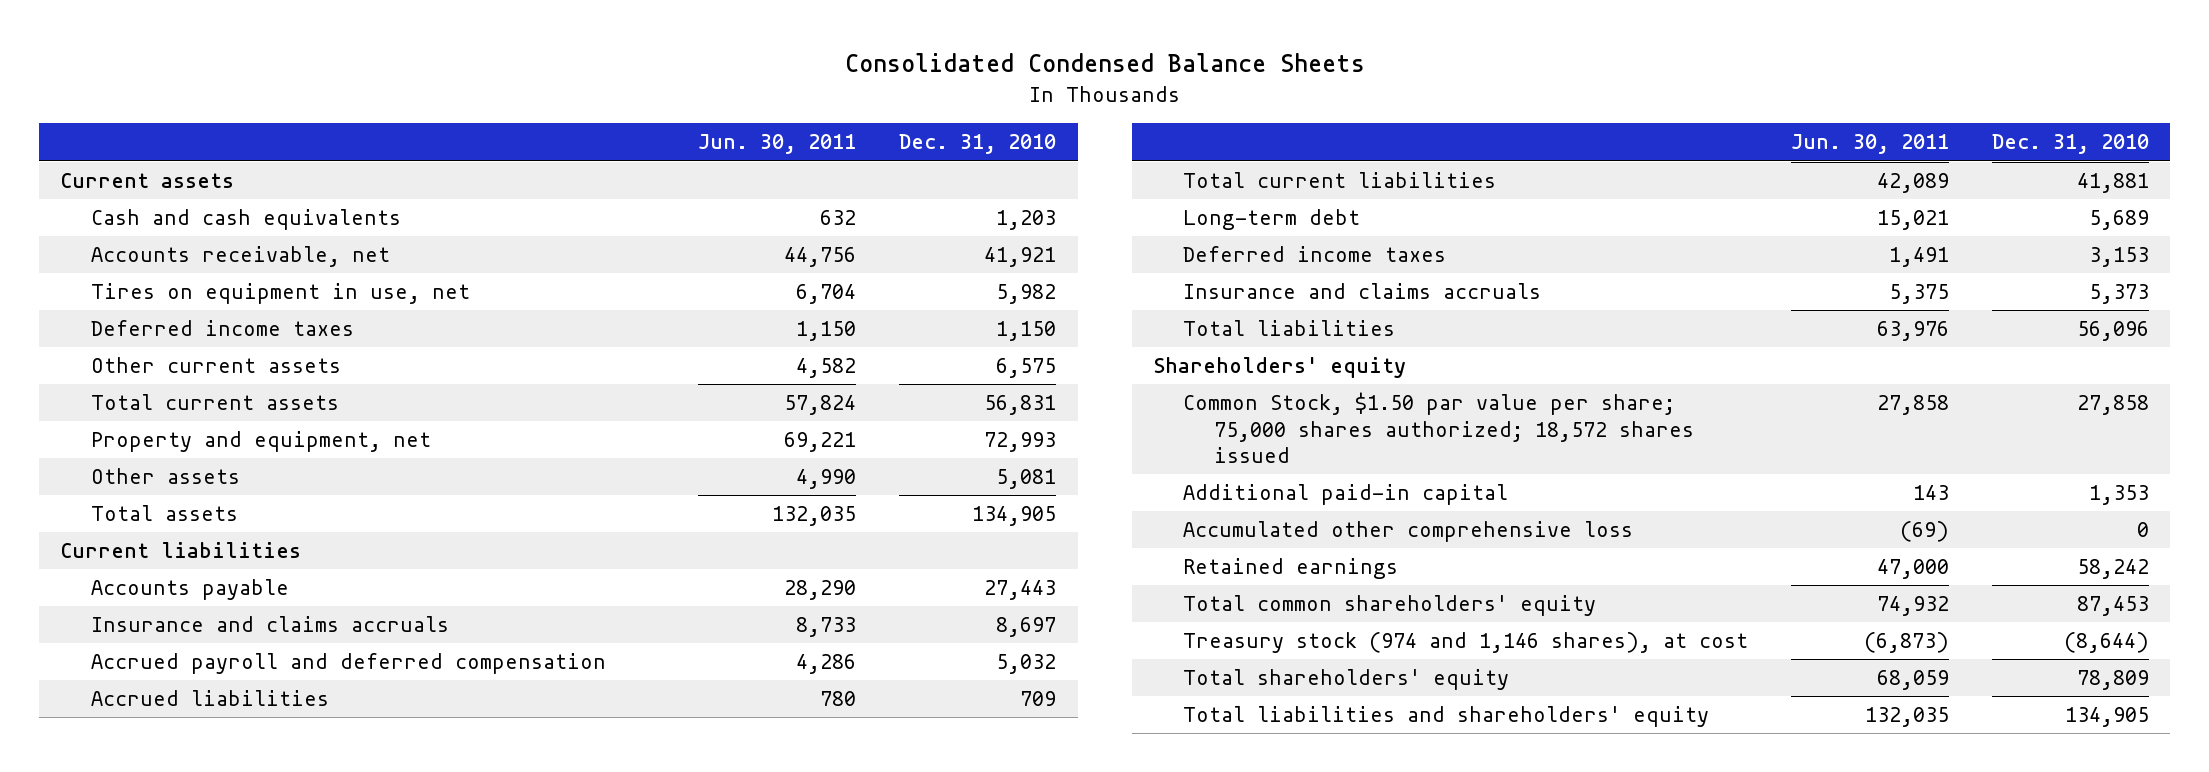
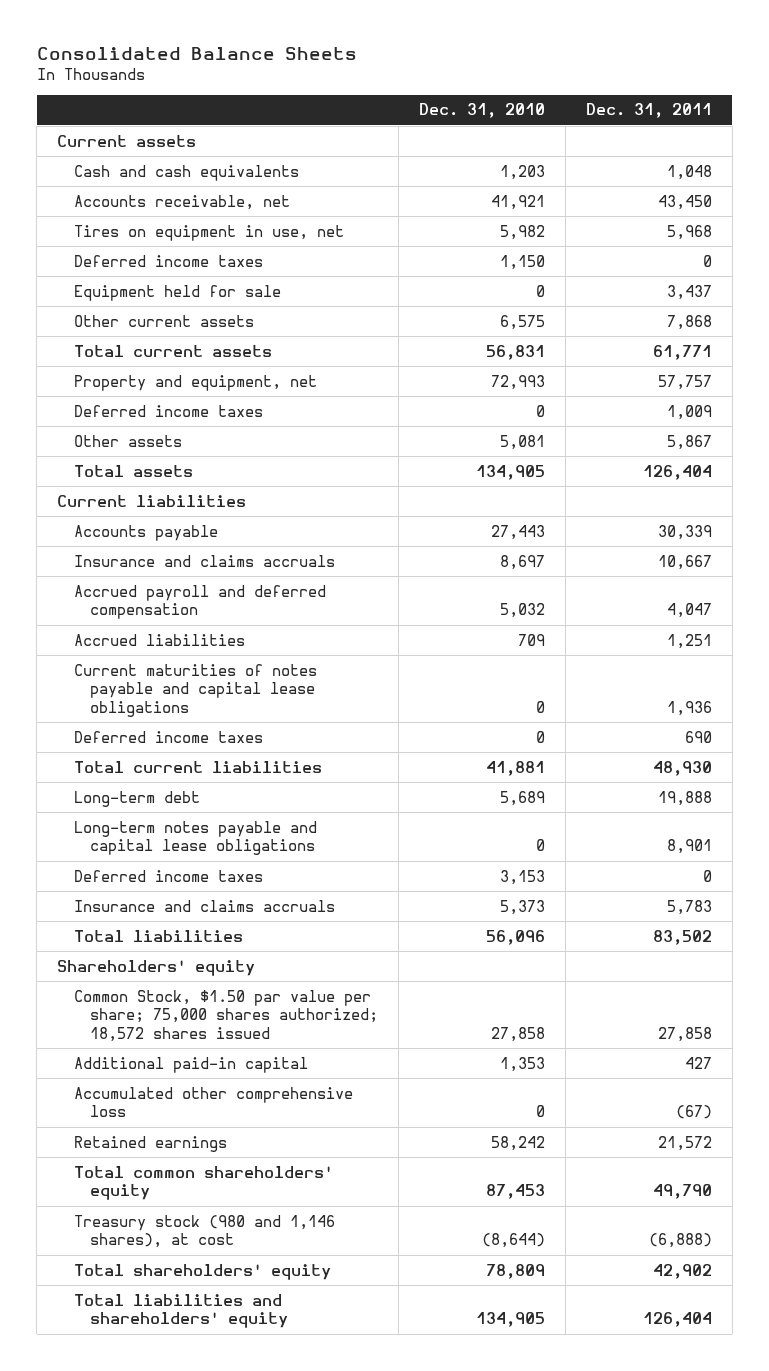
- Consolidated Condensed Balance Sheets
+ Consolidated Balance Sheets
- | Jun. 30, 2011 | Dec. 31, 2010
+ | Dec. 31, 2010 | Dec. 31, 2011
+ Equipment held for sale | 0 | 3,437
+ Deferred income taxes | 0 | 1,009
+ Current maturities of notes payable and capital lease obligations | 0 | 1,936
+ Deferred income taxes | 0 | 690
+ Long-term notes payable and capital lease obligations | 0 | 8,901
- Treasury stock (974 and 1,146 shares), at cost | (6,873) | (8,644)
+ Treasury stock (980 and 1,146 shares), at cost | (8,644) | (6,888)

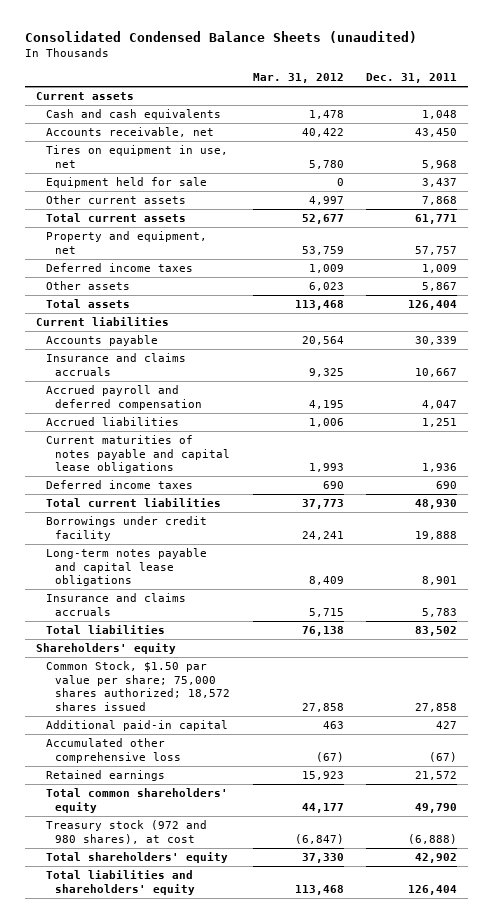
- Consolidated Balance Sheets
+ Consolidated Condensed Balance Sheets (unaudited)
- | Dec. 31, 2010 | Dec. 31, 2011
+ | Mar. 31, 2012 | Dec. 31, 2011
- Deferred income taxes | 1,150 | 0
- Long-term debt | 5,689 | 19,888
+ Borrowings under credit facility | 24,241 | 19,888
- Deferred income taxes | 3,153 | 0
- Treasury stock (980 and 1,146 shares), at cost | (8,644) | (6,888)
+ Treasury stock (972 and 980 shares), at cost | (6,847) | (6,888)

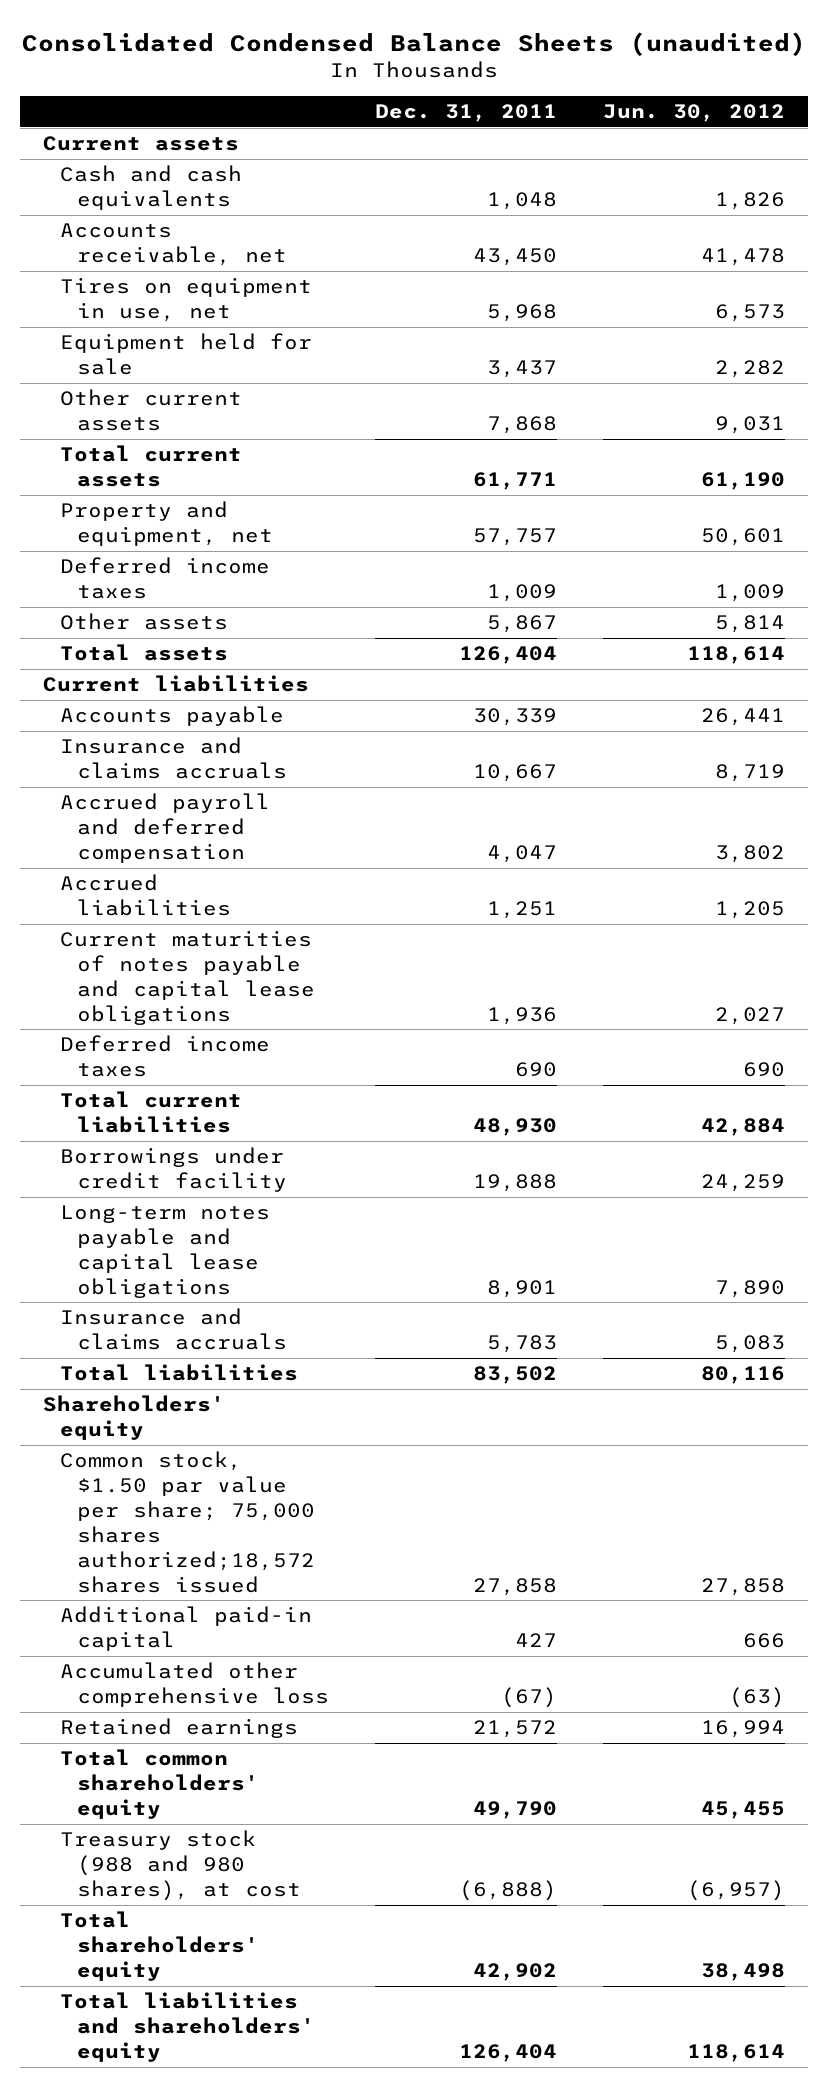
- | Mar. 31, 2012 | Dec. 31, 2011
+ | Dec. 31, 2011 | Jun. 30, 2012
- Common Stock, $1.50 par value per share; 75,000 shares authorized; 18,572 shares issued | 27,858 | 27,858
+ Common stock, $1.50 par value per share; 75,000 shares authorized;18,572 shares issued | 27,858 | 27,858
- Treasury stock (972 and 980 shares), at cost | (6,847) | (6,888)
+ Treasury stock (988 and 980 shares), at cost | (6,888) | (6,957)

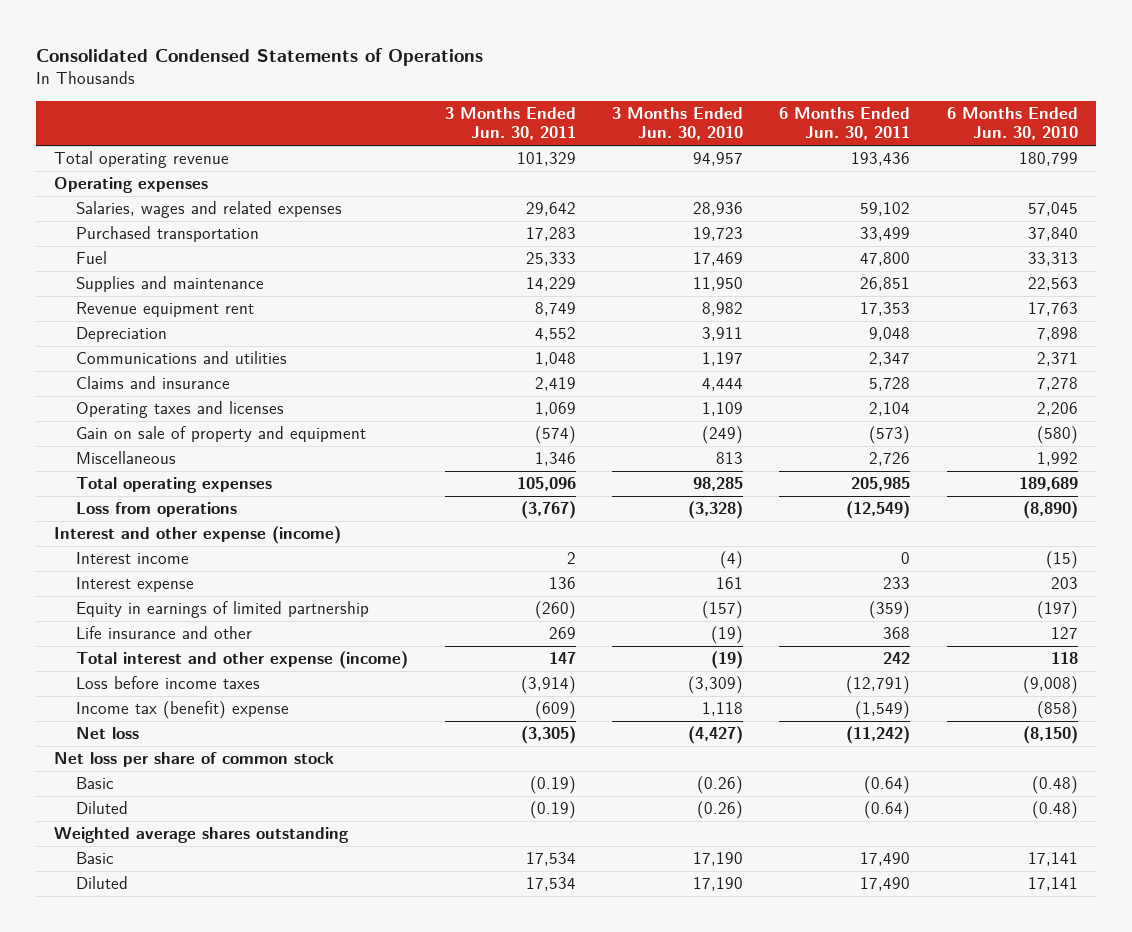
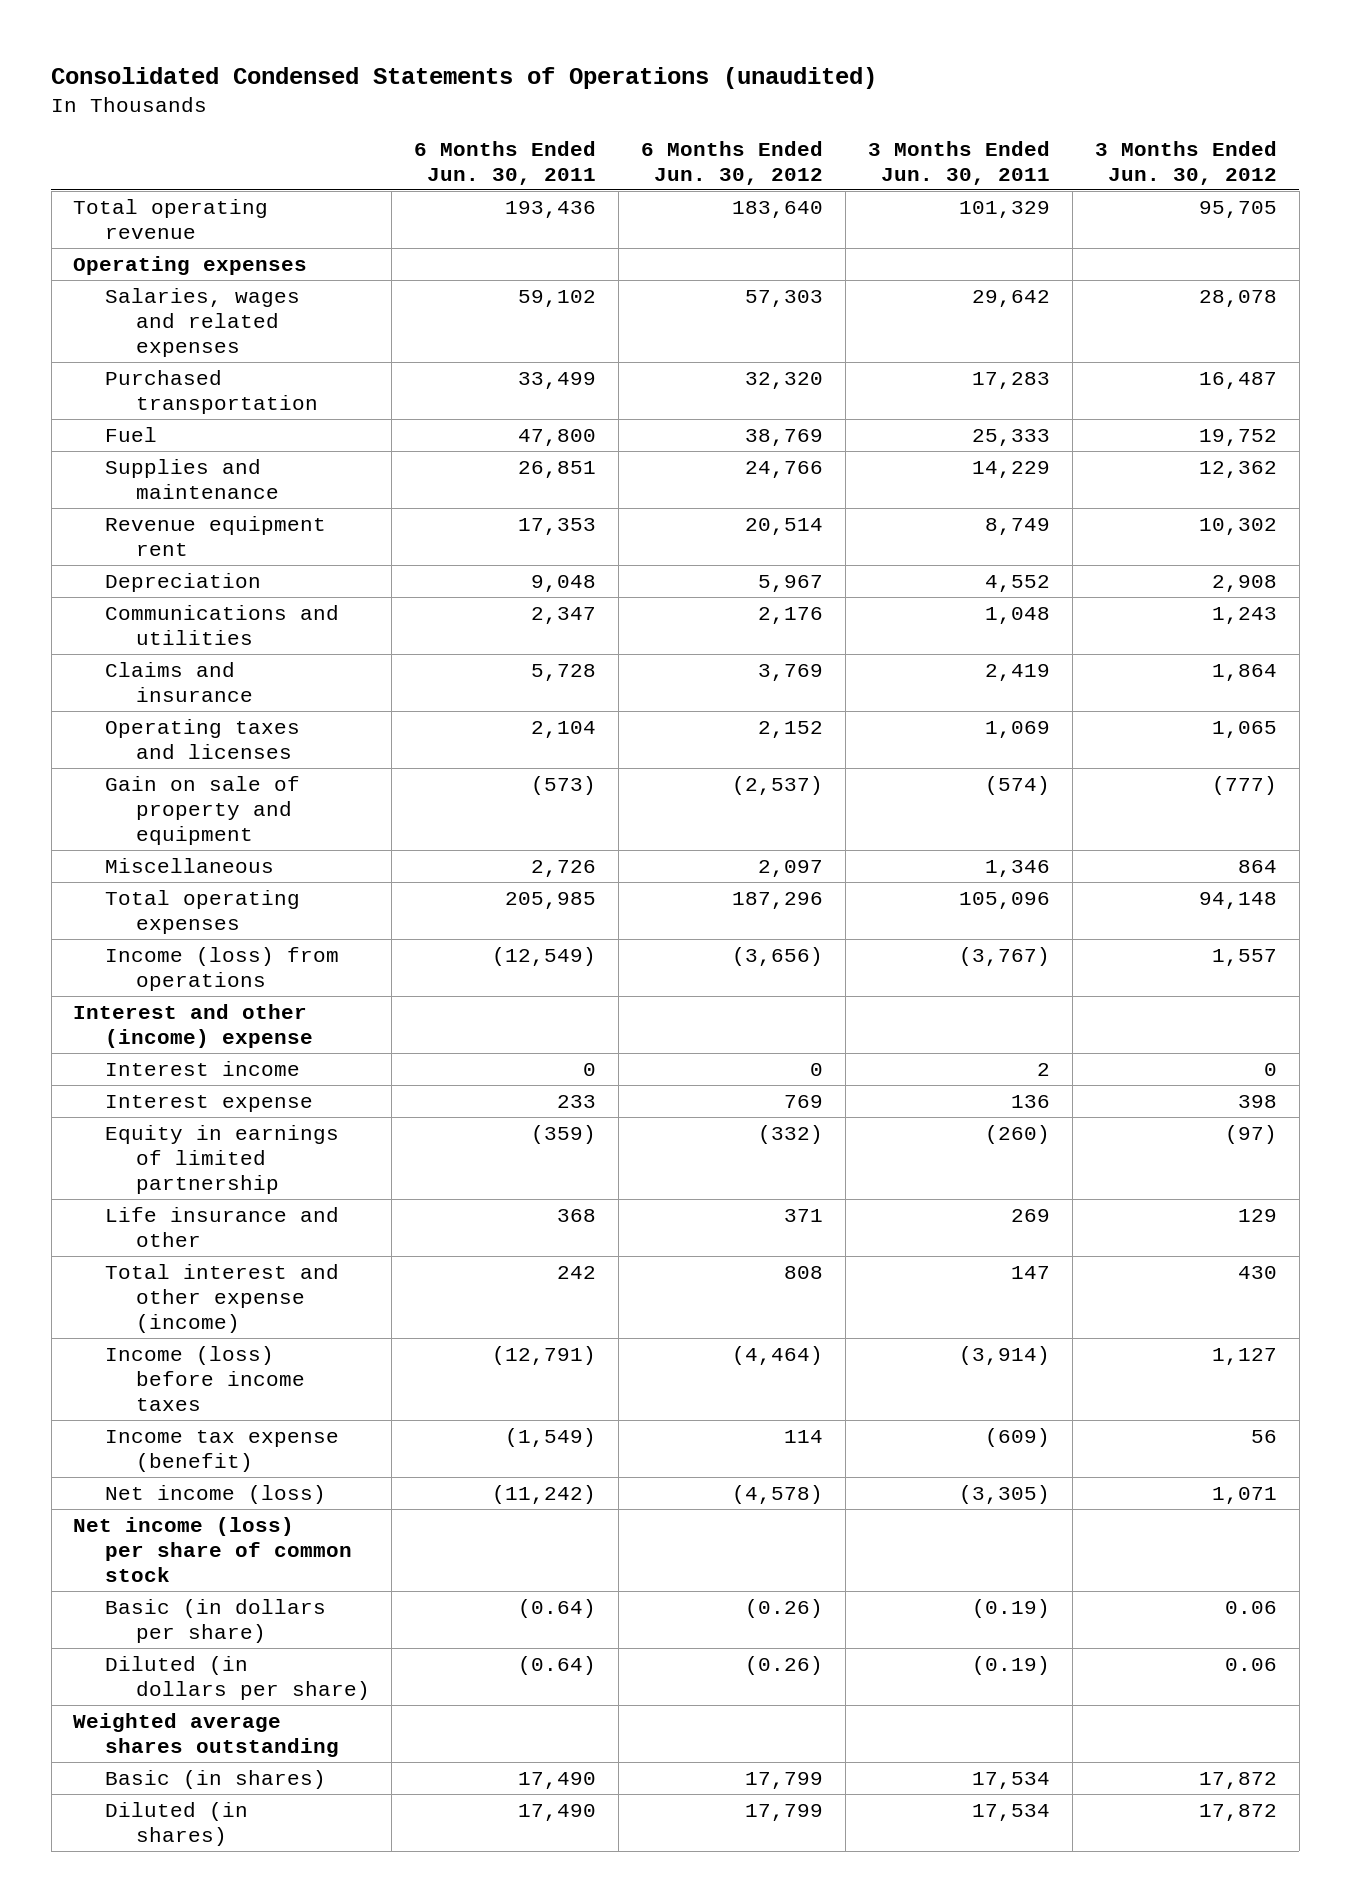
- Consolidated Condensed Statements of Operations
+ Consolidated Condensed Statements of Operations (unaudited)
- | 3 Months Ended Jun. 30, 2011 | 3 Months Ended Jun. 30, 2010 | 6 Months Ended Jun. 30, 2011 | 6 Months Ended Jun. 30, 2010
+ | 6 Months Ended Jun. 30, 2011 | 6 Months Ended Jun. 30, 2012 | 3 Months Ended Jun. 30, 2011 | 3 Months Ended Jun. 30, 2012
- Loss from operations | (3,767) | (3,328) | (12,549) | (8,890)
- Interest and other expense (income)
+ Income (loss) from operations | (12,549) | (3,656) | (3,767) | 1,557
+ Interest and other (income) expense
- Loss before income taxes | (3,914) | (3,309) | (12,791) | (9,008)
- Income tax (benefit) expense | (609) | 1,118 | (1,549) | (858)
- Net loss | (3,305) | (4,427) | (11,242) | (8,150)
- Net loss per share of common stock
- Basic | (0.19) | (0.26) | (0.64) | (0.48)
- Diluted | (0.19) | (0.26) | (0.64) | (0.48)
+ Income (loss) before income taxes | (12,791) | (4,464) | (3,914) | 1,127
+ Income tax expense (benefit) | (1,549) | 114 | (609) | 56
+ Net income (loss) | (11,242) | (4,578) | (3,305) | 1,071
+ Net income (loss) per share of common stock
+ Basic (in dollars per share) | (0.64) | (0.26) | (0.19) | 0.06
+ Diluted (in dollars per share) | (0.64) | (0.26) | (0.19) | 0.06
- Basic | 17,534 | 17,190 | 17,490 | 17,141
- Diluted | 17,534 | 17,190 | 17,490 | 17,141
+ Basic (in shares) | 17,490 | 17,799 | 17,534 | 17,872
+ Diluted (in shares) | 17,490 | 17,799 | 17,534 | 17,872

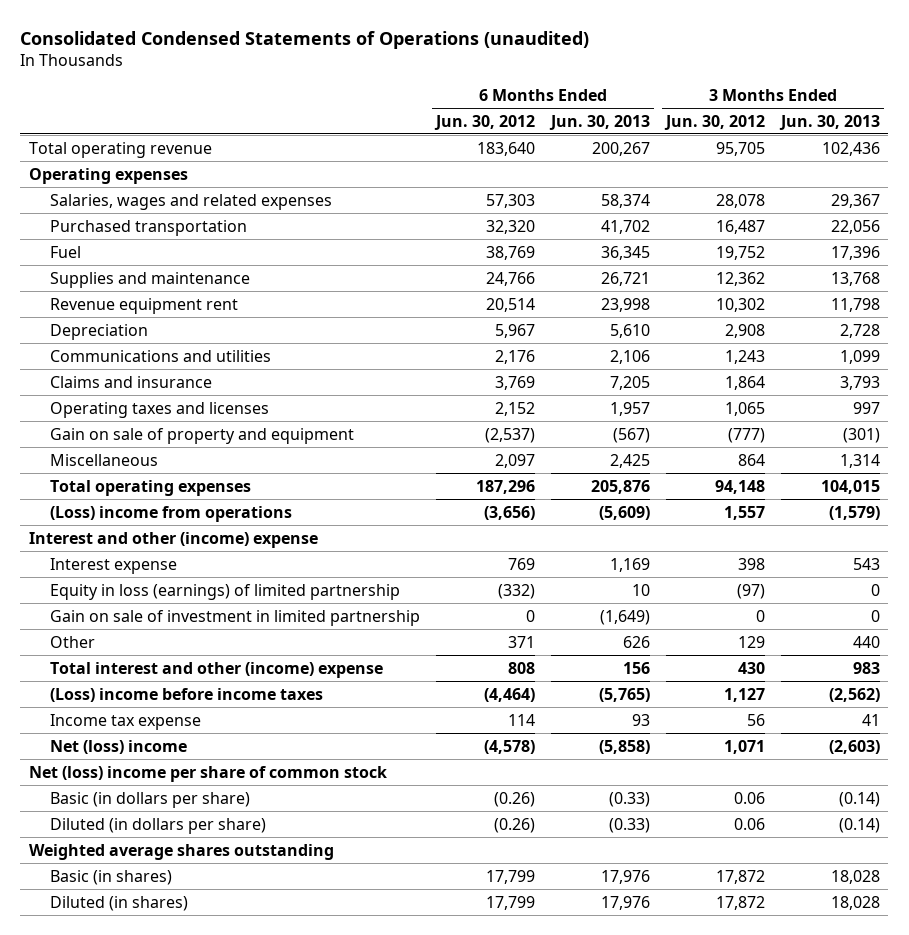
- | 6 Months Ended Jun. 30, 2011 | 6 Months Ended Jun. 30, 2012 | 3 Months Ended Jun. 30, 2011 | 3 Months Ended Jun. 30, 2012
+ | 6 Months Ended Jun. 30, 2012 | 6 Months Ended Jun. 30, 2013 | 3 Months Ended Jun. 30, 2012 | 3 Months Ended Jun. 30, 2013
- Income (loss) from operations | (12,549) | (3,656) | (3,767) | 1,557
+ (Loss) income from operations | (3,656) | (5,609) | 1,557 | (1,579)
- Interest income | 0 | 0 | 2 | 0
- Equity in earnings of limited partnership | (359) | (332) | (260) | (97)
- Life insurance and other | 368 | 371 | 269 | 129
- Total interest and other expense (income) | 242 | 808 | 147 | 430
- Income (loss) before income taxes | (12,791) | (4,464) | (3,914) | 1,127
- Income tax expense (benefit) | (1,549) | 114 | (609) | 56
- Net income (loss) | (11,242) | (4,578) | (3,305) | 1,071
- Net income (loss) per share of common stock
+ Equity in loss (earnings) of limited partnership | (332) | 10 | (97) | 0
+ Gain on sale of investment in limited partnership | 0 | (1,649) | 0 | 0
+ Other | 371 | 626 | 129 | 440
+ Total interest and other (income) expense | 808 | 156 | 430 | 983
+ (Loss) income before income taxes | (4,464) | (5,765) | 1,127 | (2,562)
+ Income tax expense | 114 | 93 | 56 | 41
+ Net (loss) income | (4,578) | (5,858) | 1,071 | (2,603)
+ Net (loss) income per share of common stock

